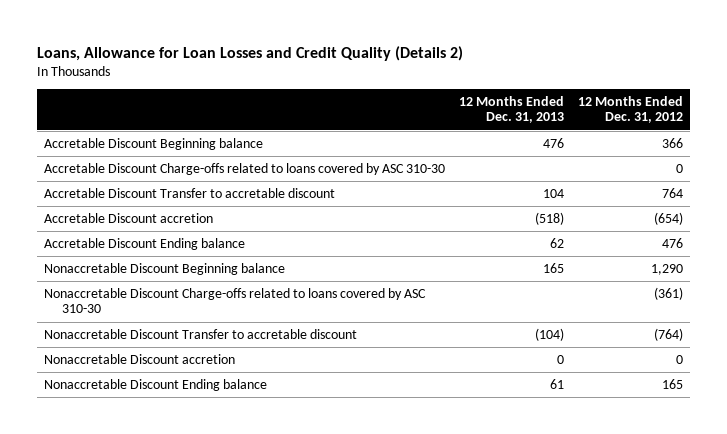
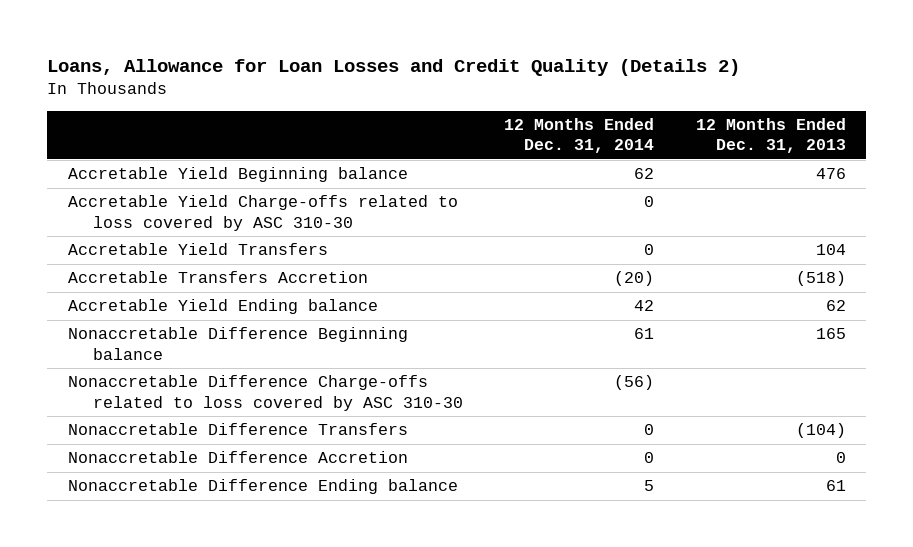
- | 12 Months Ended Dec. 31, 2013 | 12 Months Ended Dec. 31, 2012
+ | 12 Months Ended Dec. 31, 2014 | 12 Months Ended Dec. 31, 2013
- Accretable Discount Beginning balance | 476 | 366
- Accretable Discount Charge-offs related to loans covered by ASC 310-30 | | 0
- Accretable Discount Transfer to accretable discount | 104 | 764
- Accretable Discount accretion | (518) | (654)
- Accretable Discount Ending balance | 62 | 476
- Nonaccretable Discount Beginning balance | 165 | 1,290
- Nonaccretable Discount Charge-offs related to loans covered by ASC 310-30 | | (361)
- Nonaccretable Discount Transfer to accretable discount | (104) | (764)
- Nonaccretable Discount accretion | 0 | 0
- Nonaccretable Discount Ending balance | 61 | 165
+ Accretable Yield Beginning balance | 62 | 476
+ Accretable Yield Charge-offs related to loss covered by ASC 310-30 | 0 |
+ Accretable Yield Transfers | 0 | 104
+ Accretable Transfers Accretion | (20) | (518)
+ Accretable Yield Ending balance | 42 | 62
+ Nonaccretable Difference Beginning balance | 61 | 165
+ Nonaccretable Difference Charge-offs related to loss covered by ASC 310-30 | (56) |
+ Nonaccretable Difference Transfers | 0 | (104)
+ Nonaccretable Difference Accretion | 0 | 0
+ Nonaccretable Difference Ending balance | 5 | 61

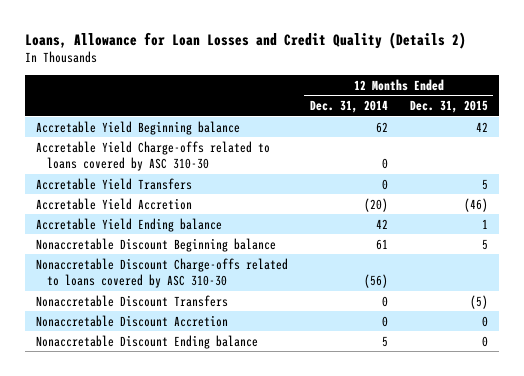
- | 12 Months Ended Dec. 31, 2014 | 12 Months Ended Dec. 31, 2013
+ | 12 Months Ended Dec. 31, 2014 | 12 Months Ended Dec. 31, 2015
- Accretable Yield Charge-offs related to loss covered by ASC 310-30 | 0 |
+ Accretable Yield Charge-offs related to loans covered by ASC 310-30 | 0 |
- Accretable Transfers Accretion | (20) | (518)
+ Accretable Yield Accretion | (20) | (46)
- Nonaccretable Difference Beginning balance | 61 | 165
- Nonaccretable Difference Charge-offs related to loss covered by ASC 310-30 | (56) |
- Nonaccretable Difference Transfers | 0 | (104)
- Nonaccretable Difference Accretion | 0 | 0
- Nonaccretable Difference Ending balance | 5 | 61
+ Nonaccretable Discount Beginning balance | 61 | 5
+ Nonaccretable Discount Charge-offs related to loans covered by ASC 310-30 | (56) |
+ Nonaccretable Discount Transfers | 0 | (5)
+ Nonaccretable Discount Accretion | 0 | 0
+ Nonaccretable Discount Ending balance | 5 | 0

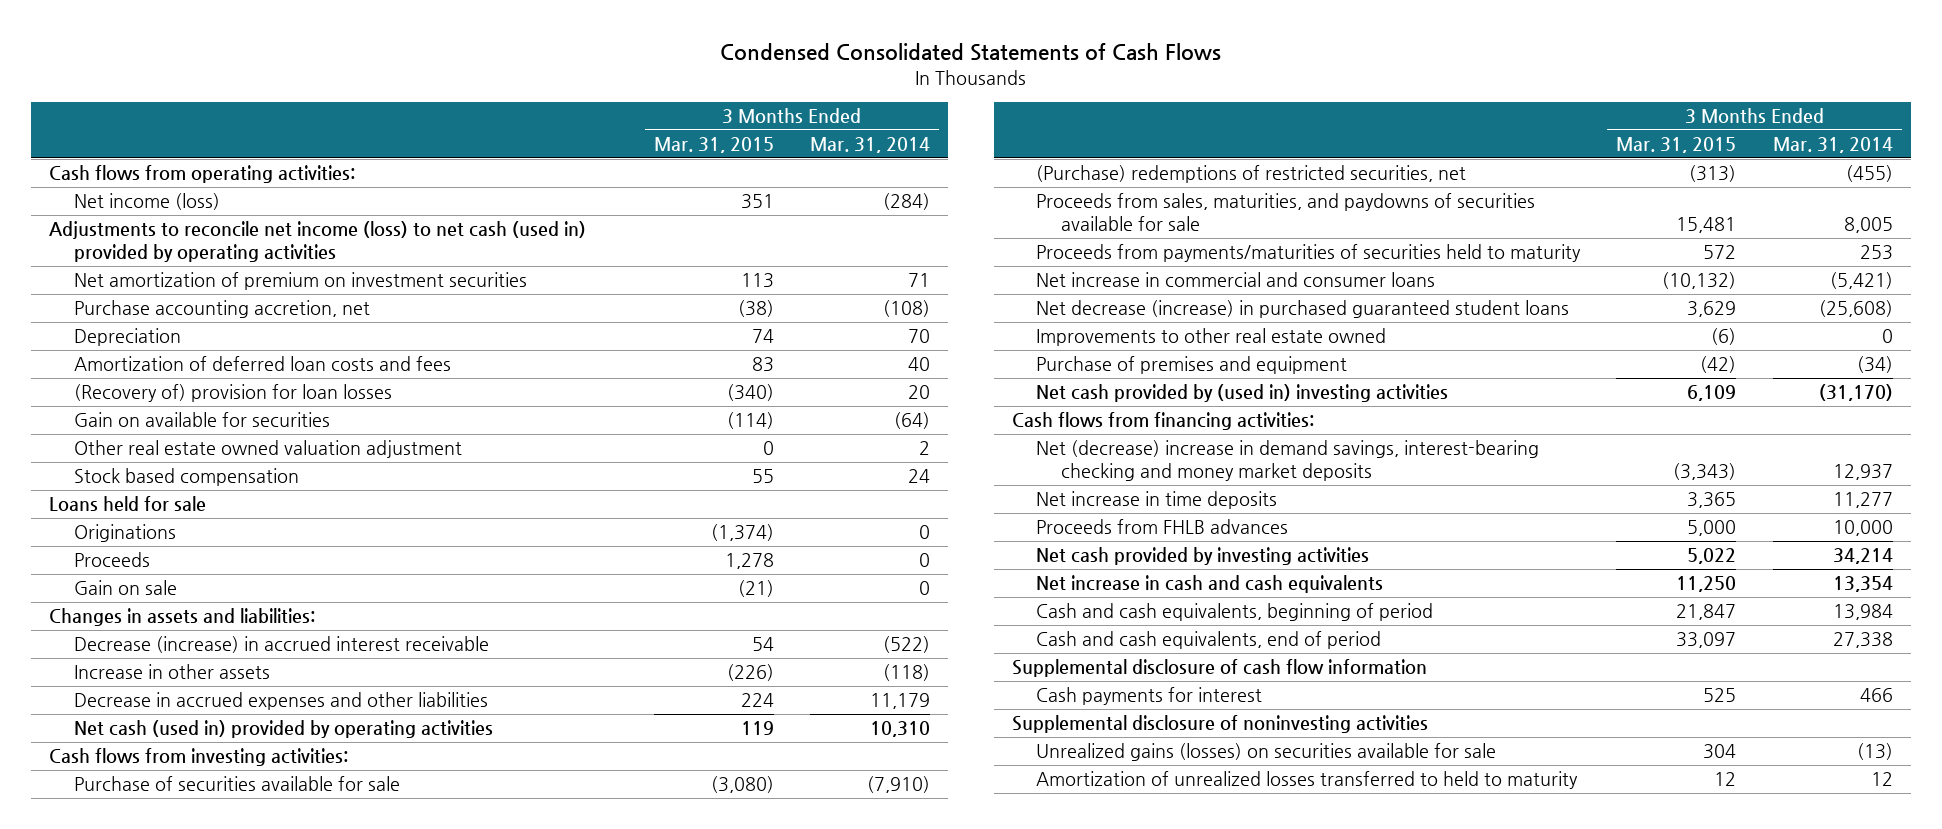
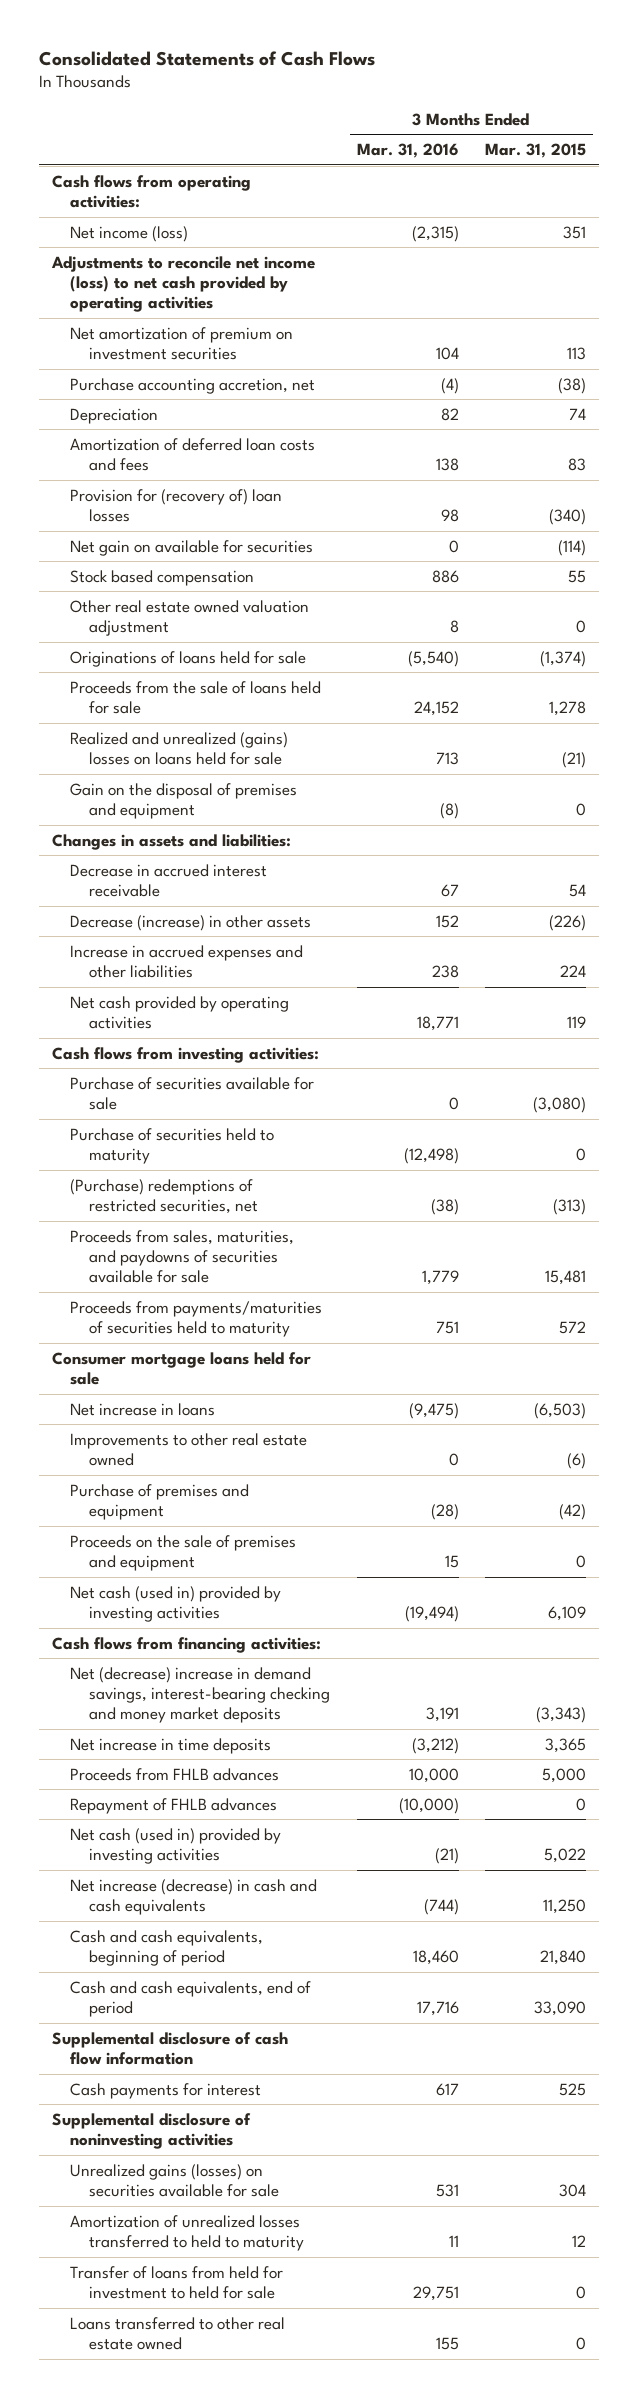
- Condensed Consolidated Statements of Cash Flows
+ Consolidated Statements of Cash Flows
- | 3 Months Ended Mar. 31, 2015 | 3 Months Ended Mar. 31, 2014
+ | 3 Months Ended Mar. 31, 2016 | 3 Months Ended Mar. 31, 2015
- Adjustments to reconcile net income (loss) to net cash (used in) provided by operating activities
+ Adjustments to reconcile net income (loss) to net cash provided by operating activities
- (Recovery of) provision for loan losses | (340) | 20
- Gain on available for securities | (114) | (64)
+ Provision for (recovery of) loan losses | 98 | (340)
+ Net gain on available for securities | 0 | (114)
- Loans held for sale
- Originations | (1,374) | 0
- Proceeds | 1,278 | 0
- Gain on sale | (21) | 0
moved down: Other real estate owned valuation adjustment | 8 | 0
+ Originations of loans held for sale | (5,540) | (1,374)
+ Proceeds from the sale of loans held for sale | 24,152 | 1,278
+ Realized and unrealized (gains) losses on loans held for sale | 713 | (21)
+ Gain on the disposal of premises and equipment | (8) | 0
- Decrease (increase) in accrued interest receivable | 54 | (522)
- Increase in other assets | (226) | (118)
- Decrease in accrued expenses and other liabilities | 224 | 11,179
- Net cash (used in) provided by operating activities | 119 | 10,310
+ Decrease in accrued interest receivable | 67 | 54
+ Decrease (increase) in other assets | 152 | (226)
+ Increase in accrued expenses and other liabilities | 238 | 224
+ Net cash provided by operating activities | 18,771 | 119
+ Purchase of securities held to maturity | (12,498) | 0
- Net increase in commercial and consumer loans | (10,132) | (5,421)
- Net decrease (increase) in purchased guaranteed student loans | 3,629 | (25,608)
+ Consumer mortgage loans held for sale
+ Net increase in loans | (9,475) | (6,503)
- Net cash provided by (used in) investing activities | 6,109 | (31,170)
+ Proceeds on the sale of premises and equipment | 15 | 0
+ Net cash (used in) provided by investing activities | (19,494) | 6,109
- Net cash provided by investing activities | 5,022 | 34,214
- Net increase in cash and cash equivalents | 11,250 | 13,354
- Cash and cash equivalents, beginning of period | 21,847 | 13,984
- Cash and cash equivalents, end of period | 33,097 | 27,338
+ Repayment of FHLB advances | (10,000) | 0
+ Net cash (used in) provided by investing activities | (21) | 5,022
+ Net increase (decrease) in cash and cash equivalents | (744) | 11,250
+ Cash and cash equivalents, beginning of period | 18,460 | 21,840
+ Cash and cash equivalents, end of period | 17,716 | 33,090
+ Transfer of loans from held for investment to held for sale | 29,751 | 0
+ Loans transferred to other real estate owned | 155 | 0

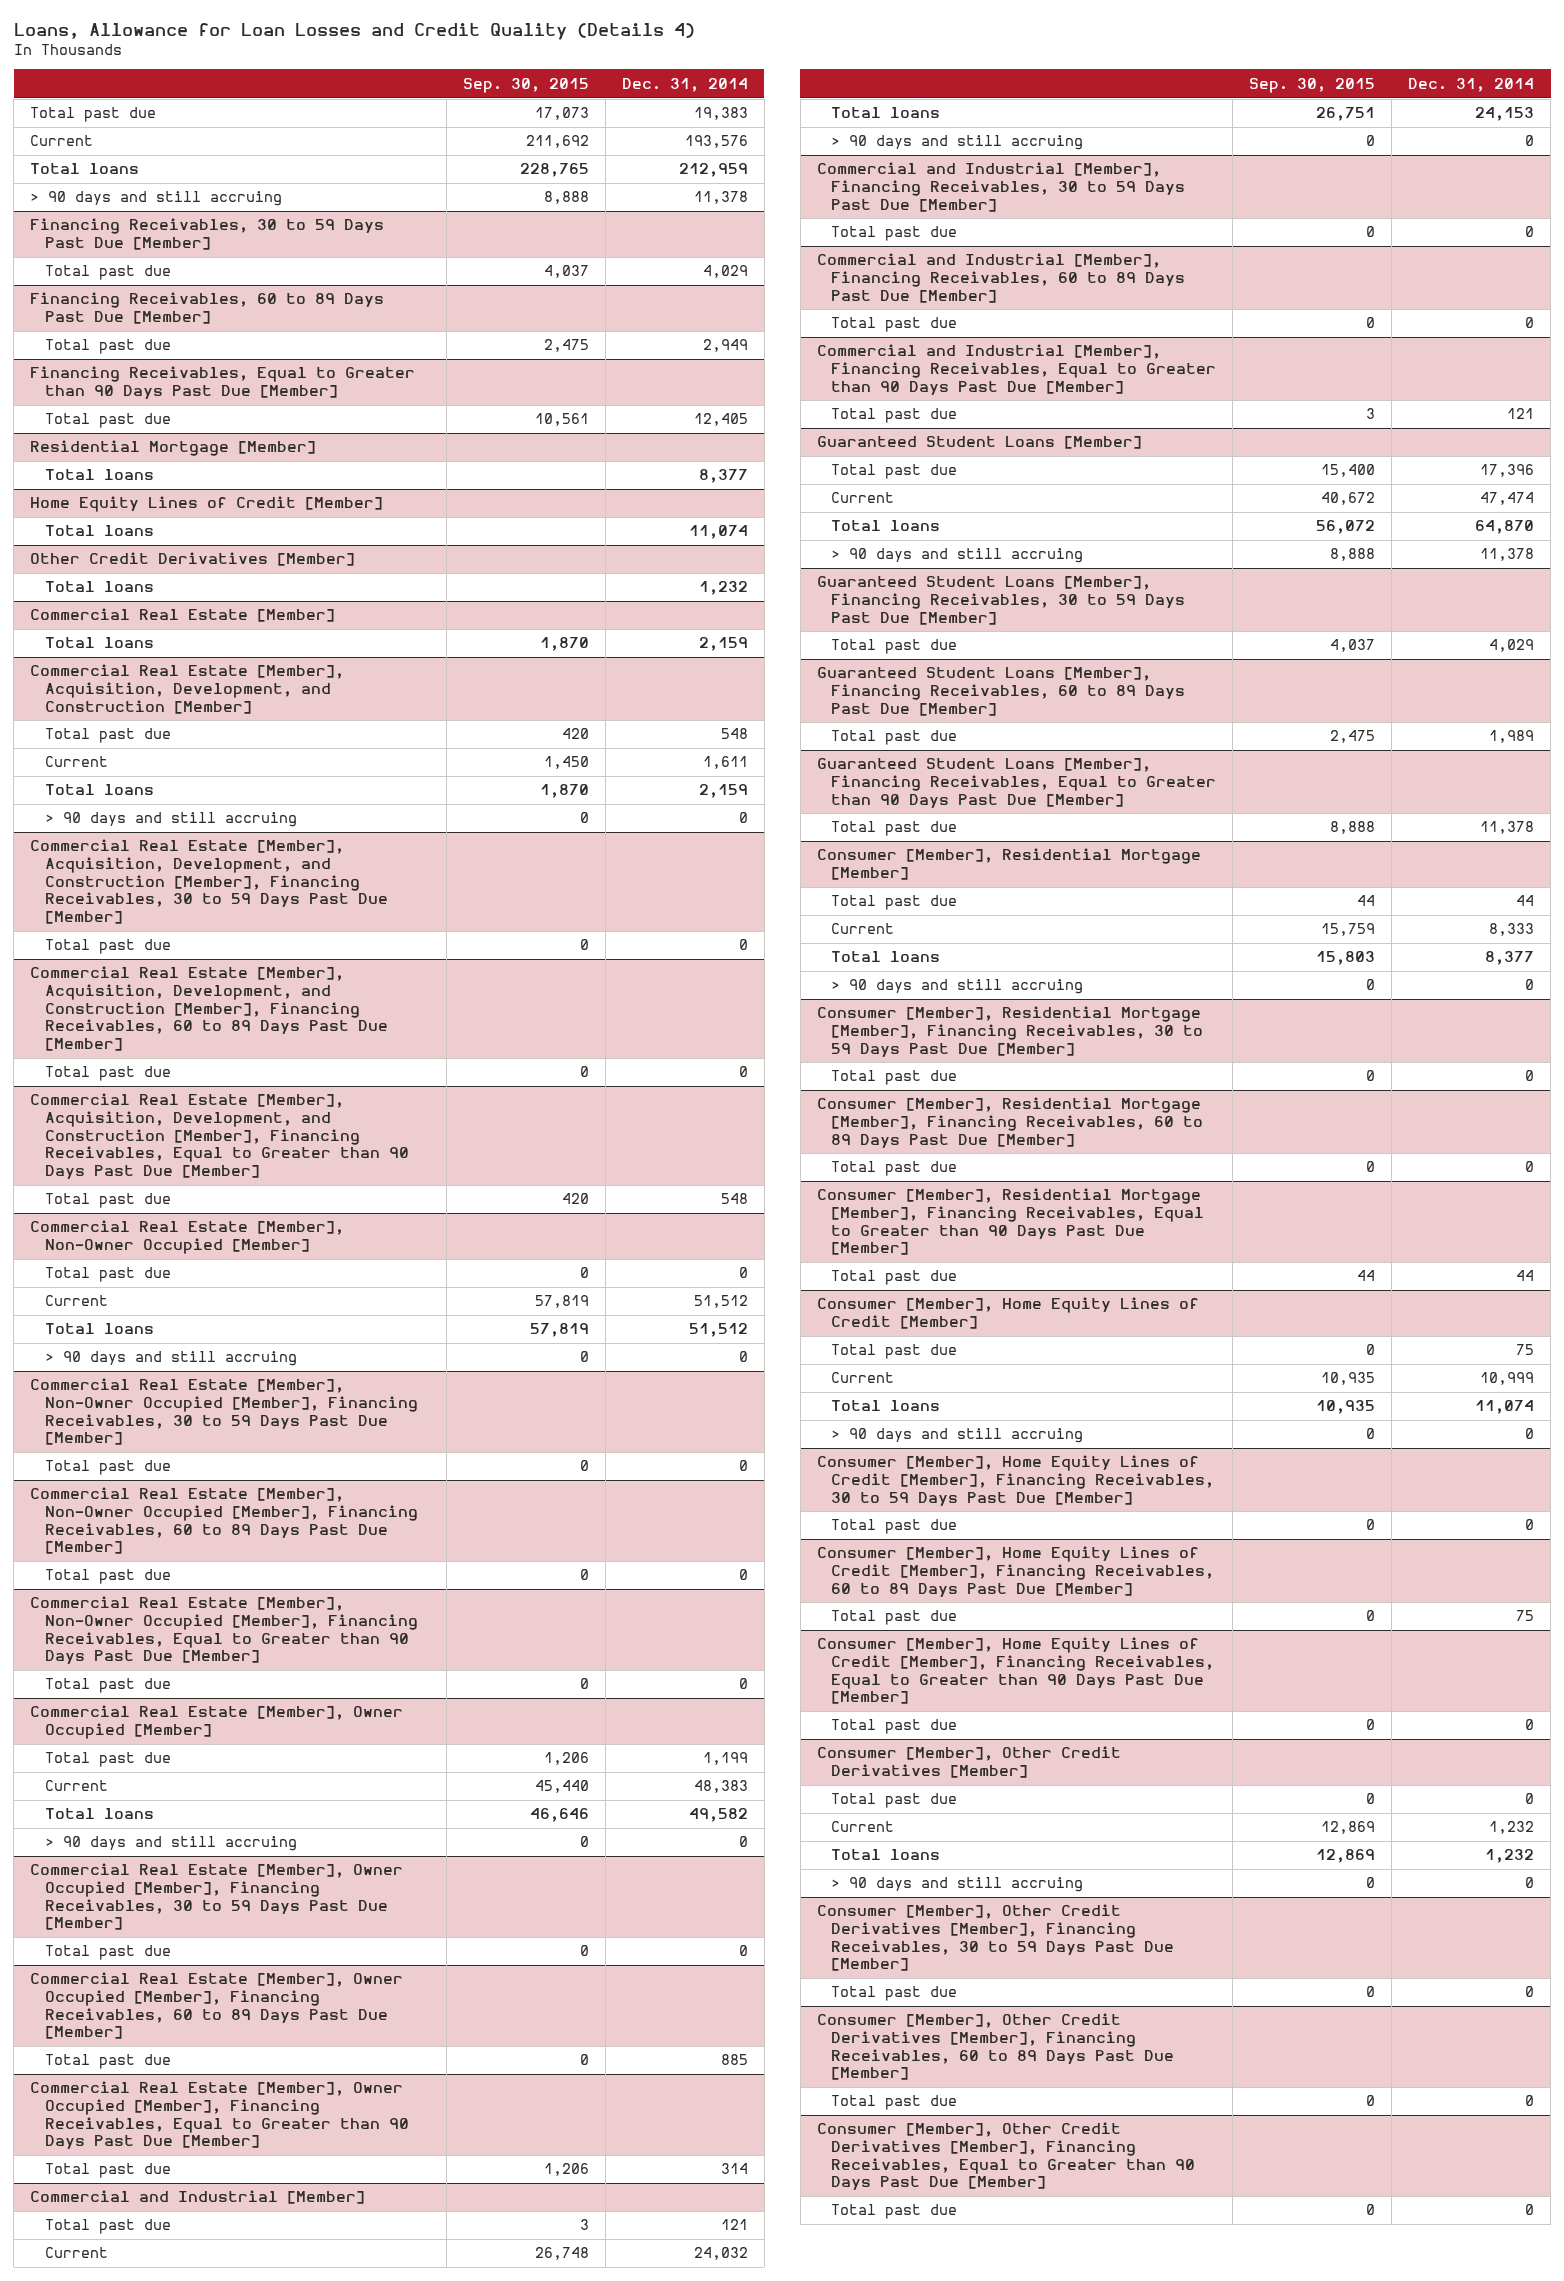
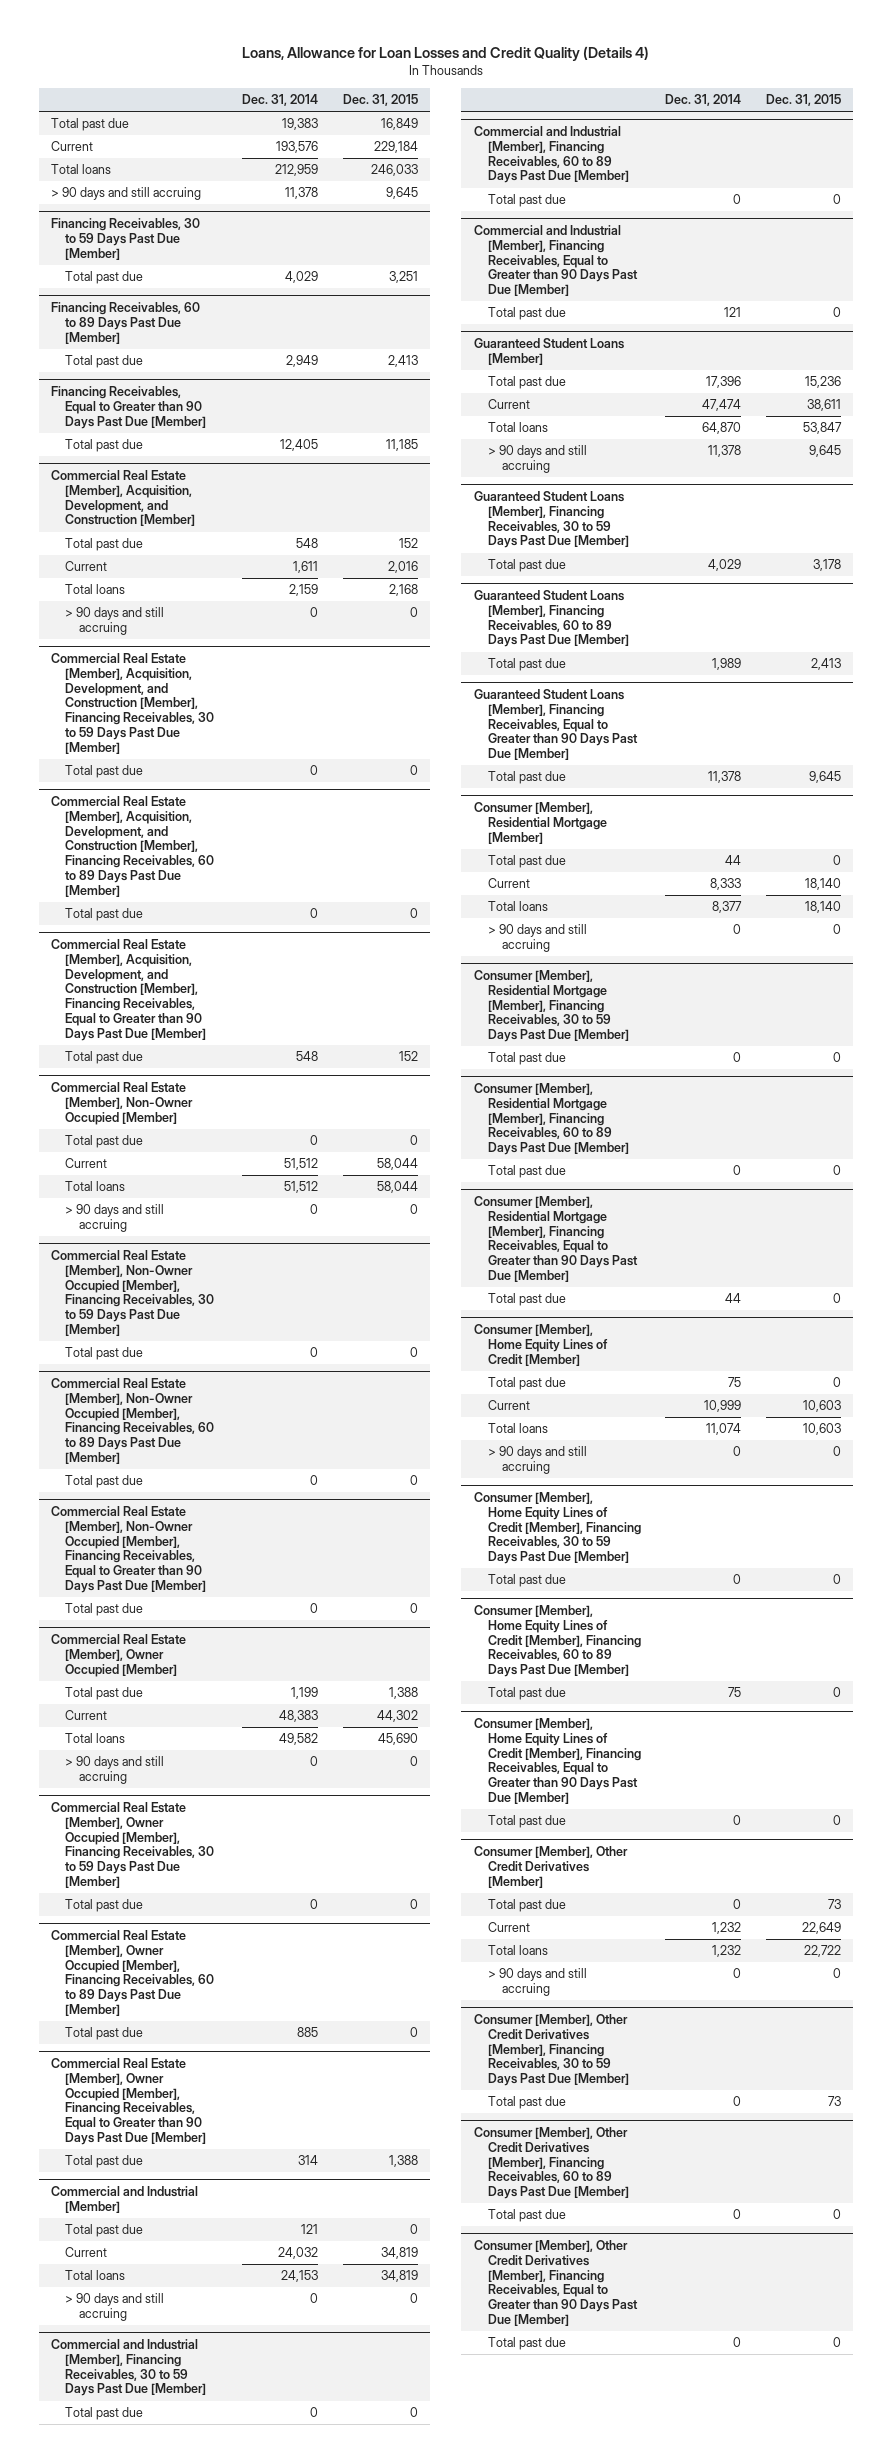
- | Sep. 30, 2015 | Dec. 31, 2014
+ | Dec. 31, 2014 | Dec. 31, 2015
- Residential Mortgage [Member]
- Total loans | | 8,377
- Home Equity Lines of Credit [Member]
- Total loans | | 11,074
- Other Credit Derivatives [Member]
- Total loans | | 1,232
- Commercial Real Estate [Member]
- Total loans | 1,870 | 2,159

